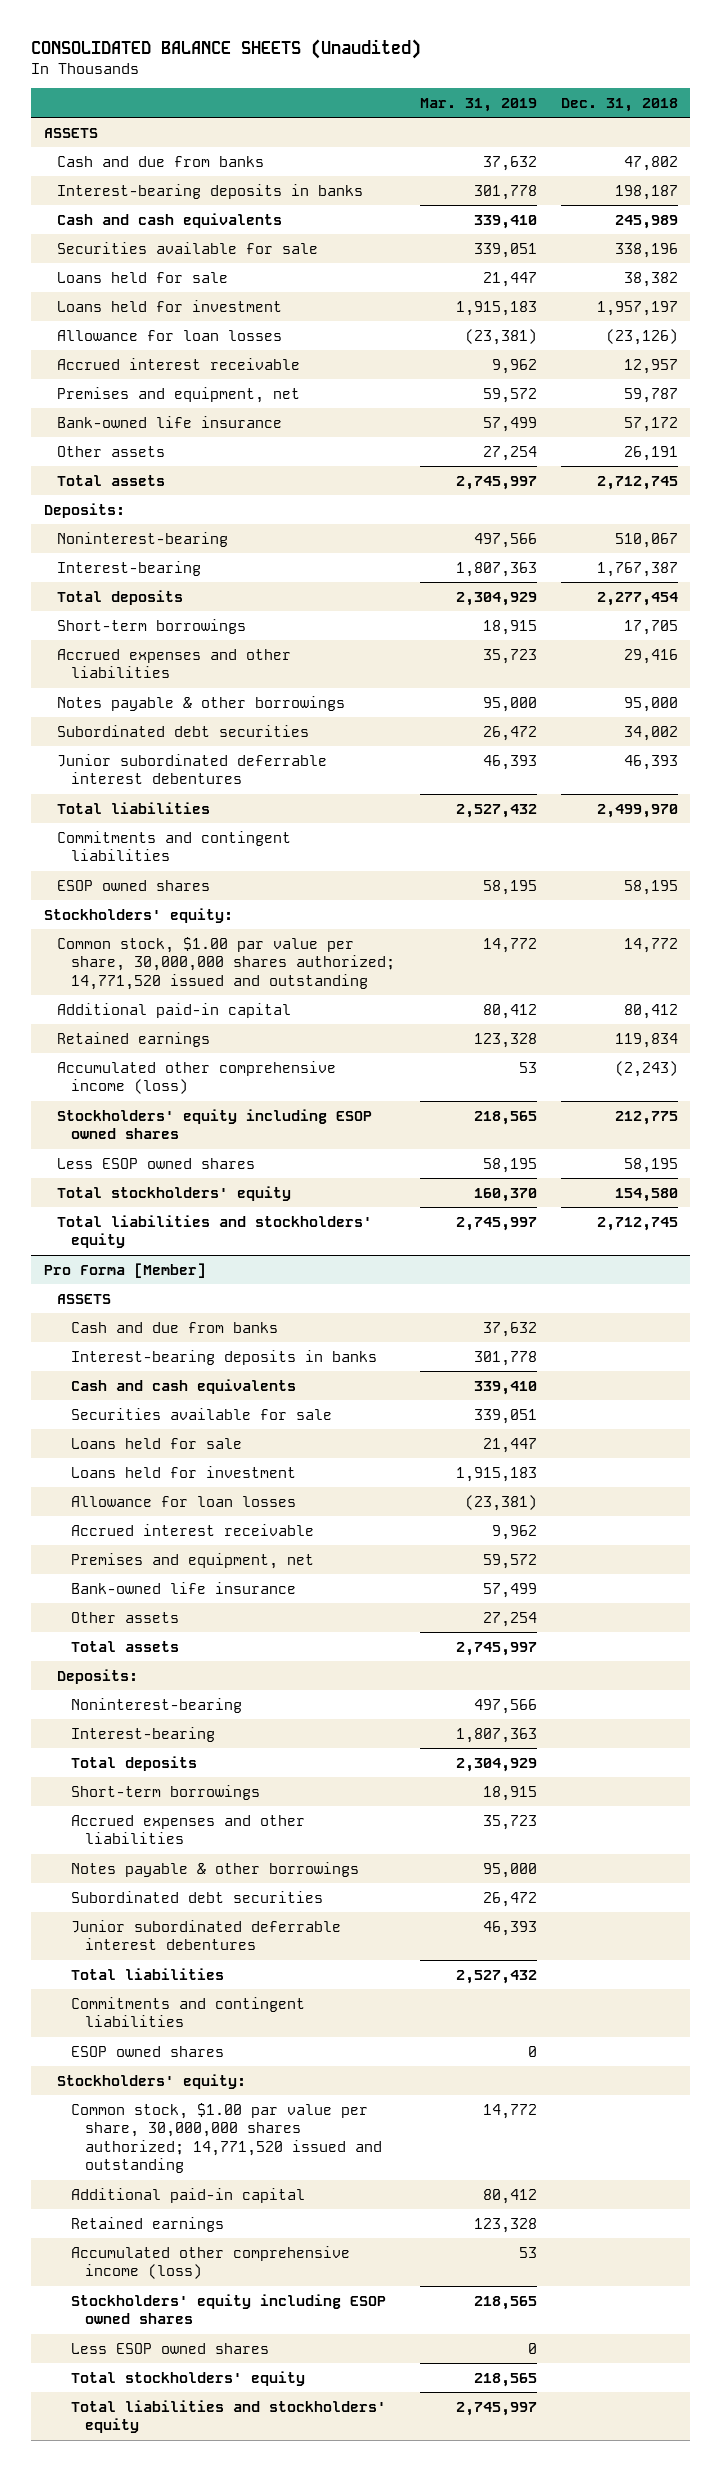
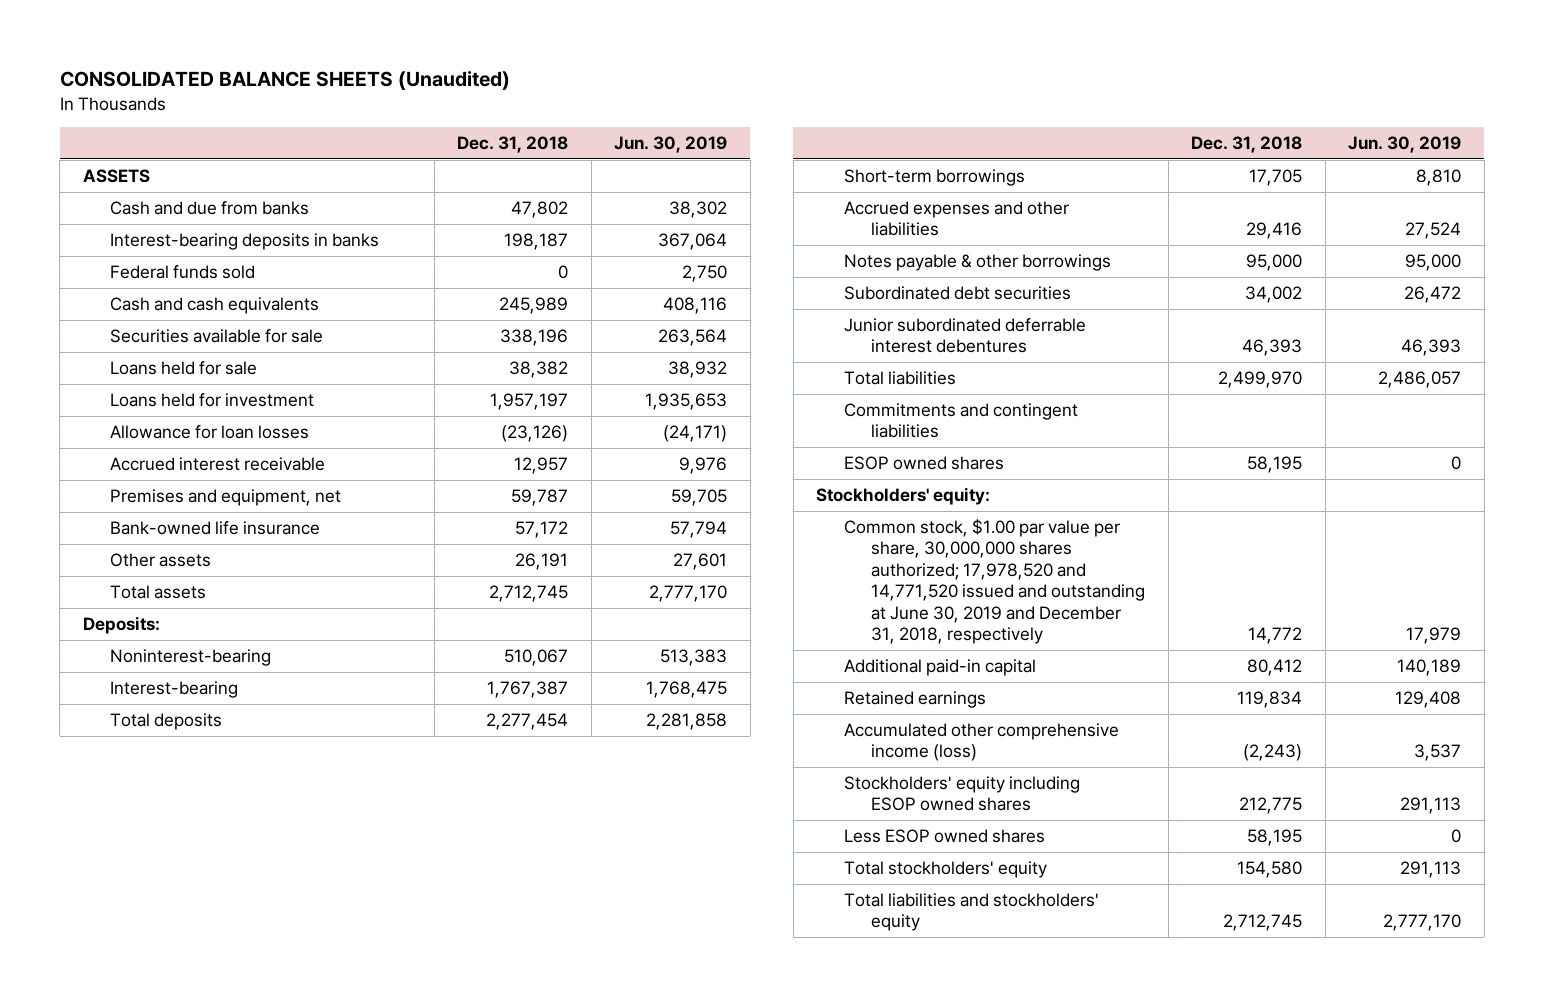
- | Mar. 31, 2019 | Dec. 31, 2018
+ | Dec. 31, 2018 | Jun. 30, 2019
+ Federal funds sold | 0 | 2,750
- Common stock, $1.00 par value per share, 30,000,000 shares authorized; 14,771,520 issued and outstanding | 14,772 | 14,772
+ Common stock, $1.00 par value per share, 30,000,000 shares authorized; 17,978,520 and 14,771,520 issued and outstanding at June 30, 2019 and December 31, 2018, respectively | 14,772 | 17,979
- Pro Forma [Member]
- ASSETS
- Cash and due from banks | 37,632 |
- Interest-bearing deposits in banks | 301,778 |
- Cash and cash equivalents | 339,410 |
- Securities available for sale | 339,051 |
- Loans held for sale | 21,447 |
- Loans held for investment | 1,915,183 |
- Allowance for loan losses | (23,381) |
- Accrued interest receivable | 9,962 |
- Premises and equipment, net | 59,572 |
- Bank-owned life insurance | 57,499 |
- Other assets | 27,254 |
- Total assets | 2,745,997 |
- Deposits:
- Noninterest-bearing | 497,566 |
- Interest-bearing | 1,807,363 |
- Total deposits | 2,304,929 |
- Short-term borrowings | 18,915 |
- Accrued expenses and other liabilities | 35,723 |
- Notes payable & other borrowings | 95,000 |
- Subordinated debt securities | 26,472 |
- Junior subordinated deferrable interest debentures | 46,393 |
- Total liabilities | 2,527,432 |
- Commitments and contingent liabilities
- ESOP owned shares | 0 |
- Stockholders' equity:
- Common stock, $1.00 par value per share, 30,000,000 shares authorized; 14,771,520 issued and outstanding | 14,772 |
- Additional paid-in capital | 80,412 |
- Retained earnings | 123,328 |
- Accumulated other comprehensive income (loss) | 53 |
- Stockholders' equity including ESOP owned shares | 218,565 |
- Less ESOP owned shares | 0 |
- Total stockholders' equity | 218,565 |
- Total liabilities and stockholders' equity | 2,745,997 |

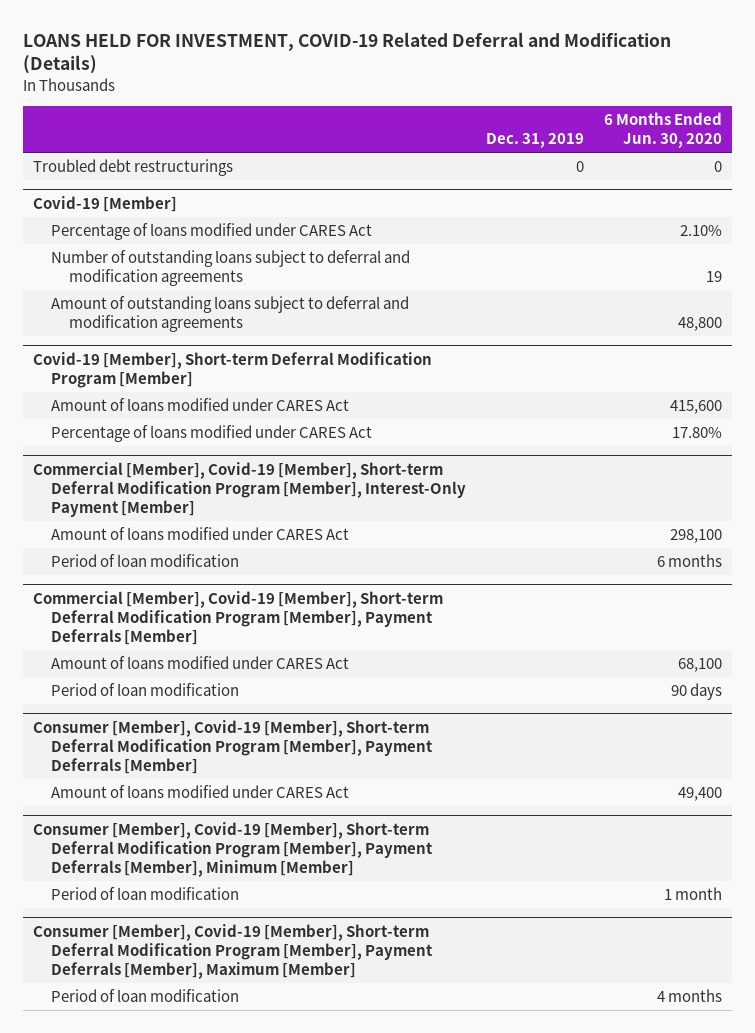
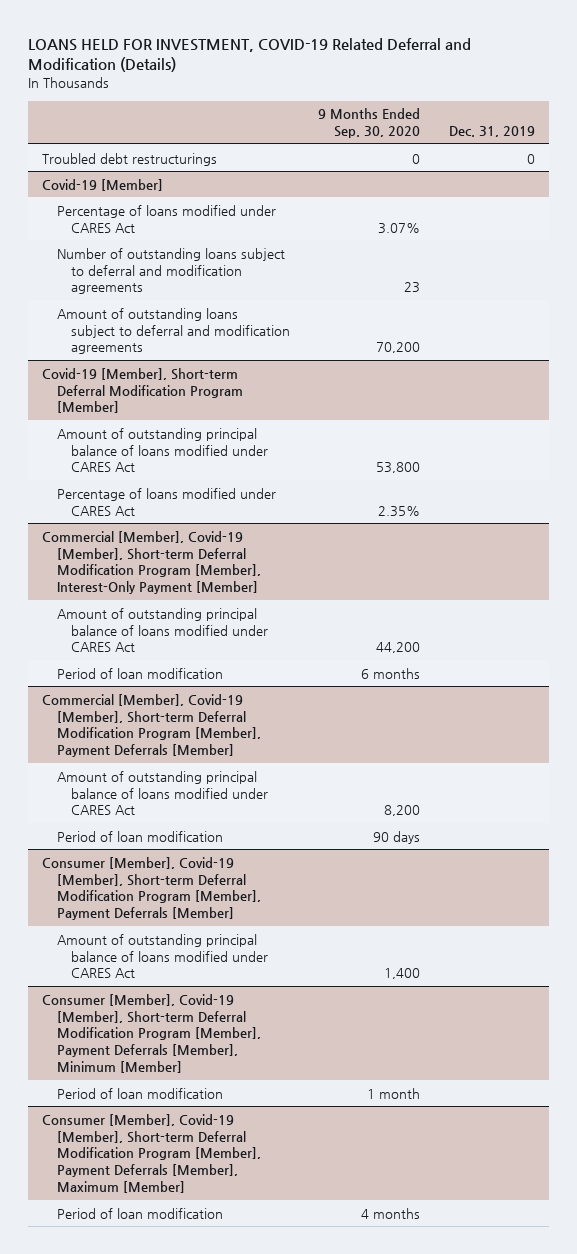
- | Dec. 31, 2019 | 6 Months Ended Jun. 30, 2020
+ | 9 Months Ended Sep. 30, 2020 | Dec. 31, 2019
@ Covid-19 [Member], Short-term Deferral Modification Program [Member]
- Amount of loans modified under CARES Act | | 415,600
+ Amount of outstanding principal balance of loans modified under CARES Act | 53,800 |
@ Commercial [Member], Covid-19 [Member], Short-term Deferral Modification Program [Member], Interest-Only Payment [Member]
- Amount of loans modified under CARES Act | | 298,100
+ Amount of outstanding principal balance of loans modified under CARES Act | 44,200 |
@ Commercial [Member], Covid-19 [Member], Short-term Deferral Modification Program [Member], Payment Deferrals [Member]
- Amount of loans modified under CARES Act | | 68,100
+ Amount of outstanding principal balance of loans modified under CARES Act | 8,200 |
@ Consumer [Member], Covid-19 [Member], Short-term Deferral Modification Program [Member], Payment Deferrals [Member]
- Amount of loans modified under CARES Act | | 49,400
+ Amount of outstanding principal balance of loans modified under CARES Act | 1,400 |

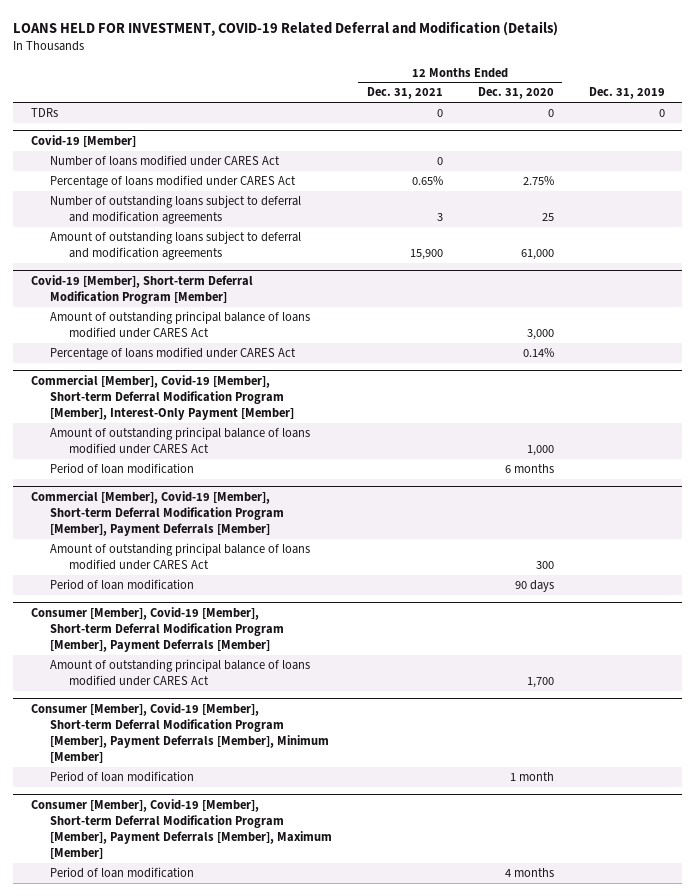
- | 9 Months Ended Sep. 30, 2020 | Dec. 31, 2019
+ | 12 Months Ended Dec. 31, 2021 | 12 Months Ended Dec. 31, 2020 | Dec. 31, 2019
- Troubled debt restructurings | 0 | 0
+ TDRs | 0 | 0 | 0
@ Covid-19 [Member]
+ Number of loans modified under CARES Act | 0 | |

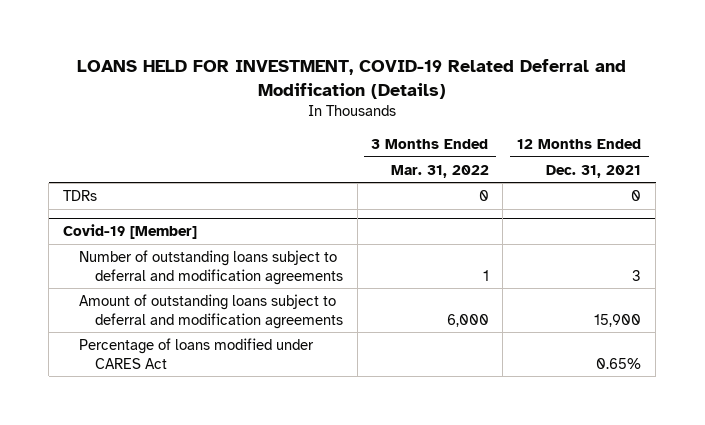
- | 12 Months Ended Dec. 31, 2021 | 12 Months Ended Dec. 31, 2020 | Dec. 31, 2019
+ | 3 Months Ended Mar. 31, 2022 | 12 Months Ended Dec. 31, 2021
@ Covid-19 [Member]
- Number of loans modified under CARES Act | 0 | |
- Covid-19 [Member], Short-term Deferral Modification Program [Member]
- Amount of outstanding principal balance of loans modified under CARES Act | | 3,000 |
- Percentage of loans modified under CARES Act | | 0.14% |
- Commercial [Member], Covid-19 [Member], Short-term Deferral Modification Program [Member], Interest-Only Payment [Member]
- Amount of outstanding principal balance of loans modified under CARES Act | | 1,000 |
- Period of loan modification | | 6 months |
- Commercial [Member], Covid-19 [Member], Short-term Deferral Modification Program [Member], Payment Deferrals [Member]
- Amount of outstanding principal balance of loans modified under CARES Act | | 300 |
- Period of loan modification | | 90 days |
- Consumer [Member], Covid-19 [Member], Short-term Deferral Modification Program [Member], Payment Deferrals [Member]
- Amount of outstanding principal balance of loans modified under CARES Act | | 1,700 |
- Consumer [Member], Covid-19 [Member], Short-term Deferral Modification Program [Member], Payment Deferrals [Member], Minimum [Member]
- Period of loan modification | | 1 month |
- Consumer [Member], Covid-19 [Member], Short-term Deferral Modification Program [Member], Payment Deferrals [Member], Maximum [Member]
- Period of loan modification | | 4 months |
@ Covid-19 [Member]
moved down: Percentage of loans modified under CARES Act | | 0.65%

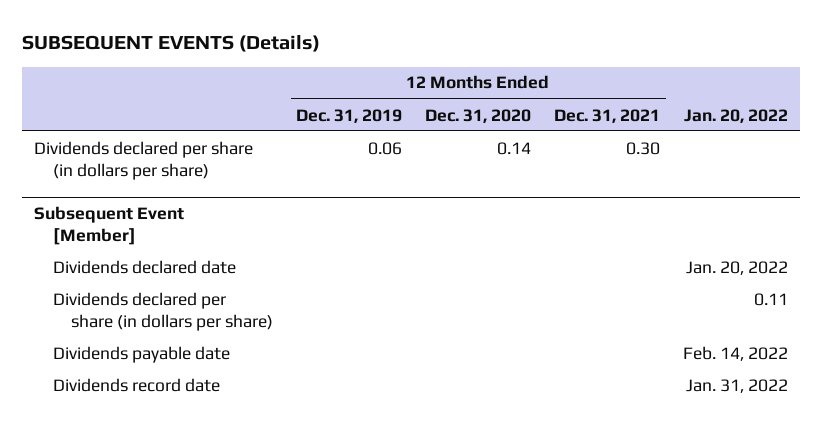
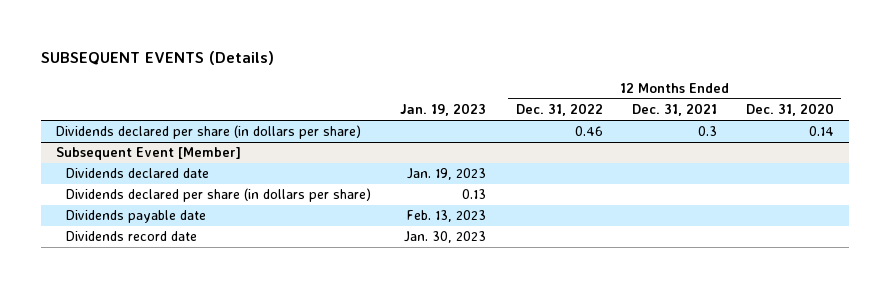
- | 12 Months Ended Dec. 31, 2019 | 12 Months Ended Dec. 31, 2020 | 12 Months Ended Dec. 31, 2021 | Jan. 20, 2022
+ | Jan. 19, 2023 | 12 Months Ended Dec. 31, 2022 | 12 Months Ended Dec. 31, 2021 | 12 Months Ended Dec. 31, 2020
- Dividends declared per share (in dollars per share) | 0.06 | 0.14 | 0.30 |
+ Dividends declared per share (in dollars per share) | | 0.46 | 0.3 | 0.14

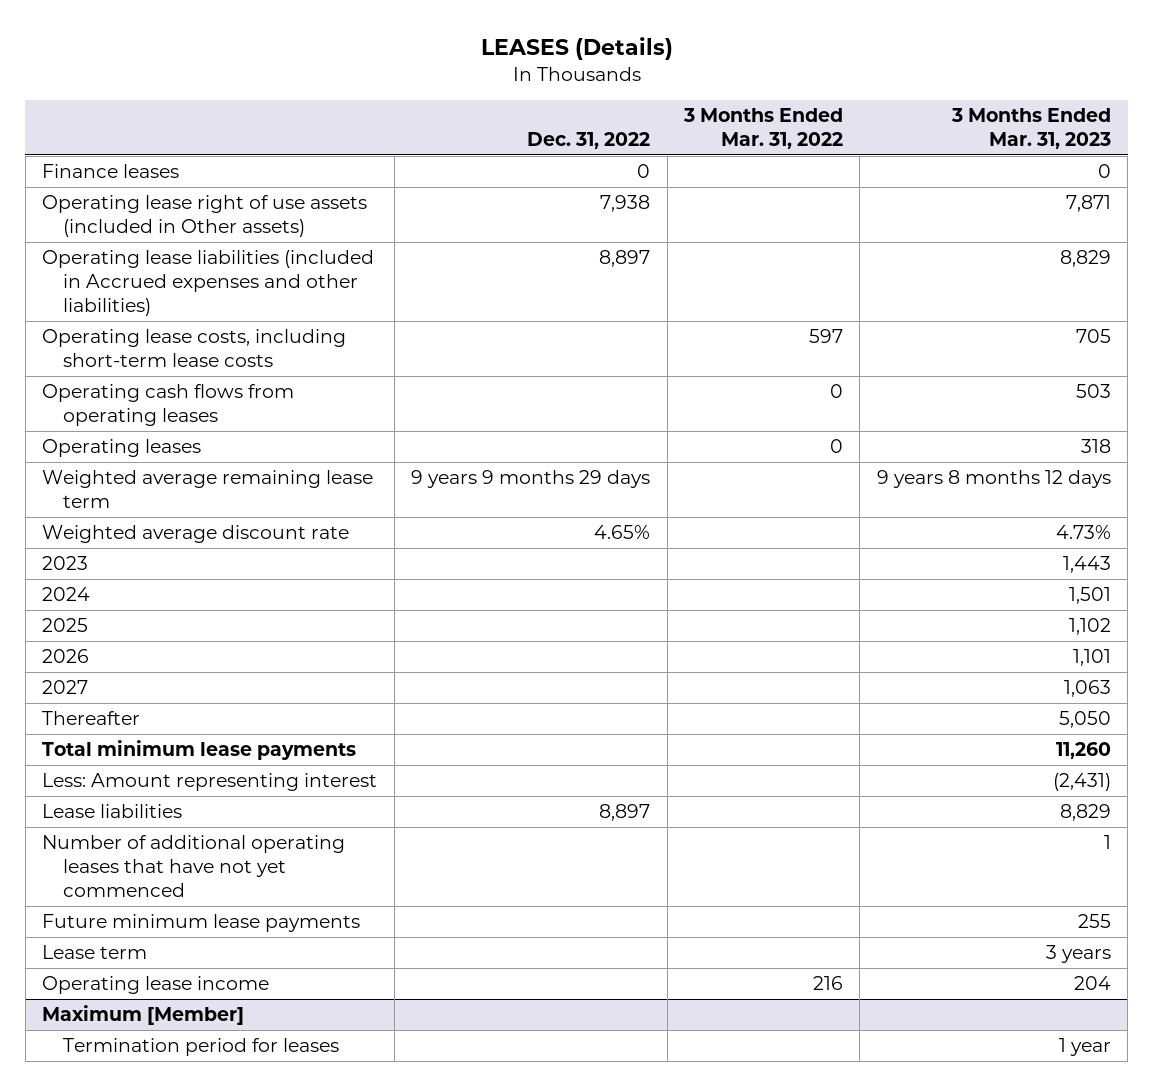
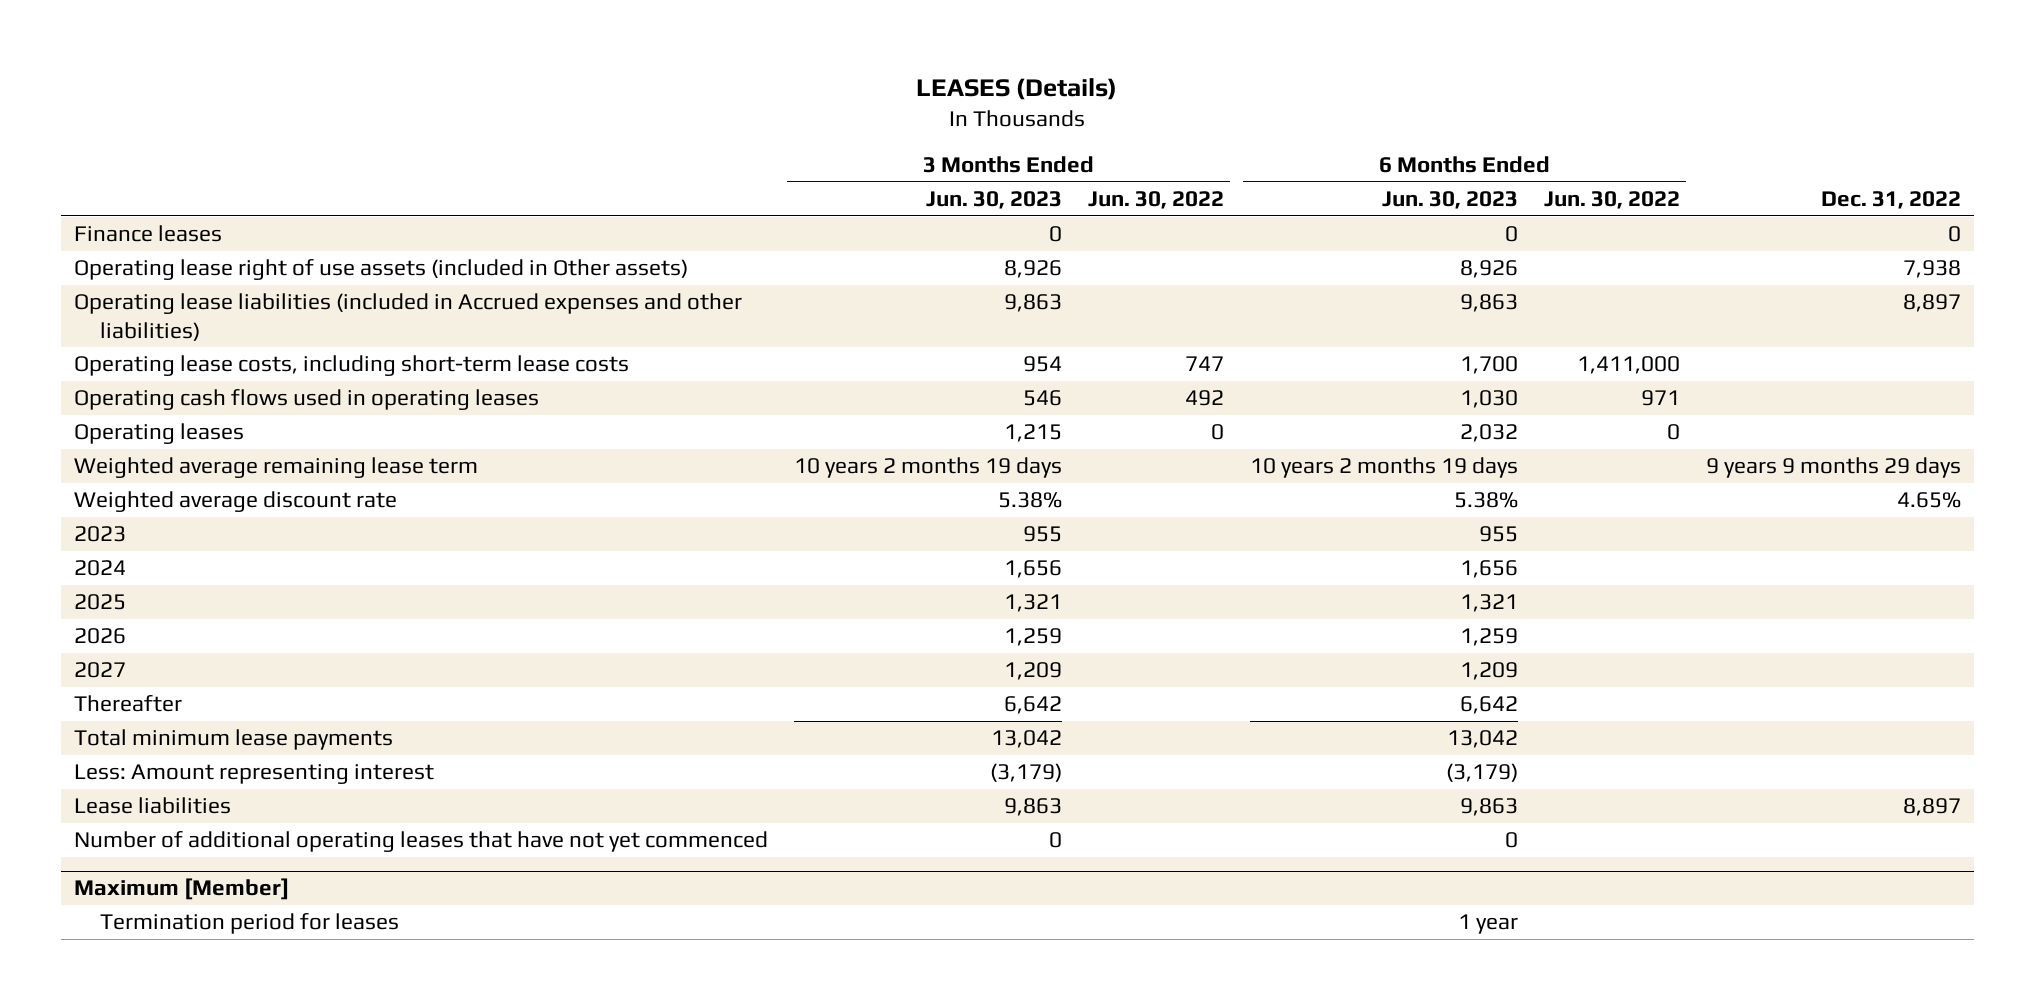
- | Dec. 31, 2022 | 3 Months Ended Mar. 31, 2022 | 3 Months Ended Mar. 31, 2023
+ | 3 Months Ended Jun. 30, 2023 | 3 Months Ended Jun. 30, 2022 | 6 Months Ended Jun. 30, 2023 | 6 Months Ended Jun. 30, 2022 | Dec. 31, 2022
- Operating cash flows from operating leases | | 0 | 503
+ Operating cash flows used in operating leases | 546 | 492 | 1,030 | 971 |
- Future minimum lease payments | | | 255
- Lease term | | | 3 years
- Operating lease income | | 216 | 204

